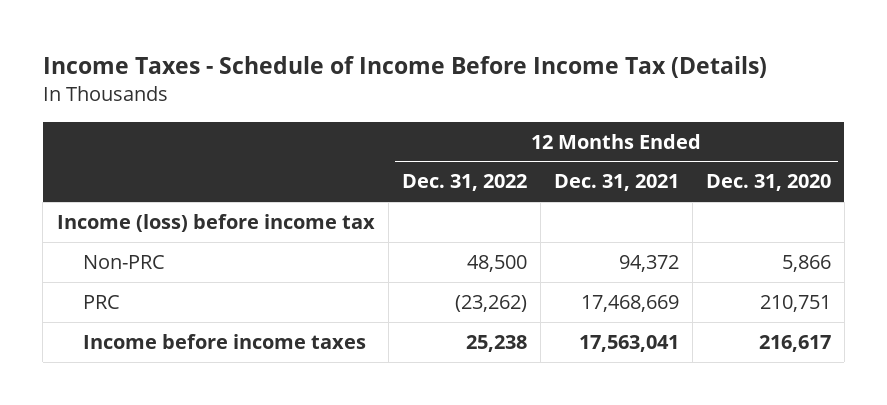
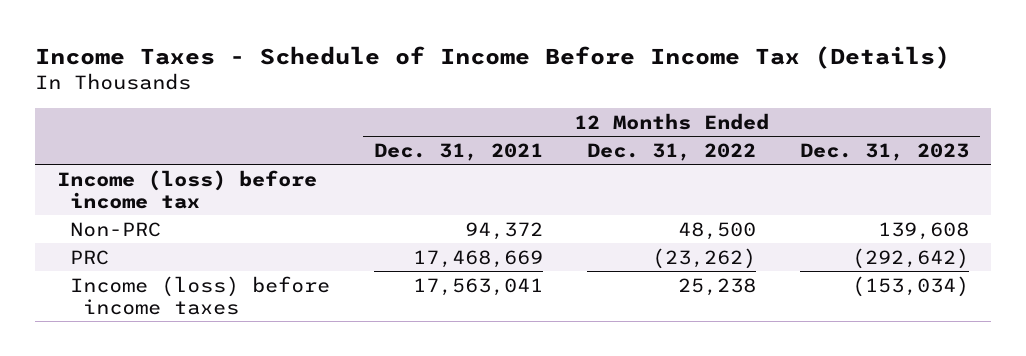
- | 12 Months Ended Dec. 31, 2022 | 12 Months Ended Dec. 31, 2021 | 12 Months Ended Dec. 31, 2020
+ | 12 Months Ended Dec. 31, 2021 | 12 Months Ended Dec. 31, 2022 | 12 Months Ended Dec. 31, 2023
- Income before income taxes | 25,238 | 17,563,041 | 216,617
+ Income (loss) before income taxes | 17,563,041 | 25,238 | (153,034)

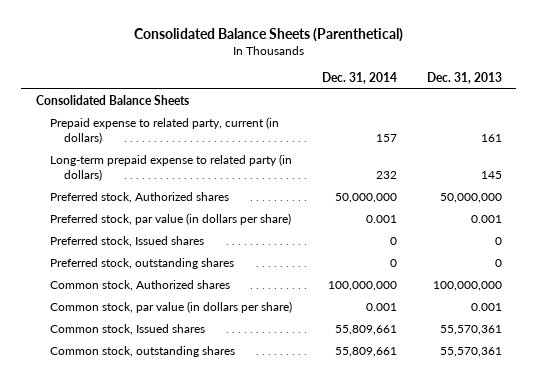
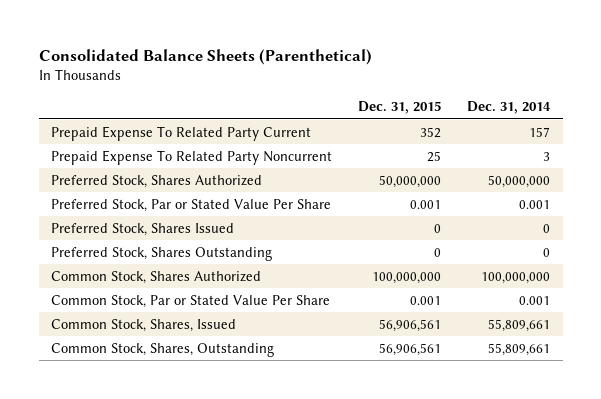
- | Dec. 31, 2014 | Dec. 31, 2013
+ | Dec. 31, 2015 | Dec. 31, 2014
- Consolidated Balance Sheets
- Prepaid expense to related party, current (in dollars) | 157 | 161
- Long-term prepaid expense to related party (in dollars) | 232 | 145
- Preferred stock, Authorized shares | 50,000,000 | 50,000,000
- Preferred stock, par value (in dollars per share) | 0.001 | 0.001
- Preferred stock, Issued shares | 0 | 0
- Preferred stock, outstanding shares | 0 | 0
- Common stock, Authorized shares | 100,000,000 | 100,000,000
- Common stock, par value (in dollars per share) | 0.001 | 0.001
- Common stock, Issued shares | 55,809,661 | 55,570,361
- Common stock, outstanding shares | 55,809,661 | 55,570,361
+ Prepaid Expense To Related Party Current | 352 | 157
+ Prepaid Expense To Related Party Noncurrent | 25 | 3
+ Preferred Stock, Shares Authorized | 50,000,000 | 50,000,000
+ Preferred Stock, Par or Stated Value Per Share | 0.001 | 0.001
+ Preferred Stock, Shares Issued | 0 | 0
+ Preferred Stock, Shares Outstanding | 0 | 0
+ Common Stock, Shares Authorized | 100,000,000 | 100,000,000
+ Common Stock, Par or Stated Value Per Share | 0.001 | 0.001
+ Common Stock, Shares, Issued | 56,906,561 | 55,809,661
+ Common Stock, Shares, Outstanding | 56,906,561 | 55,809,661

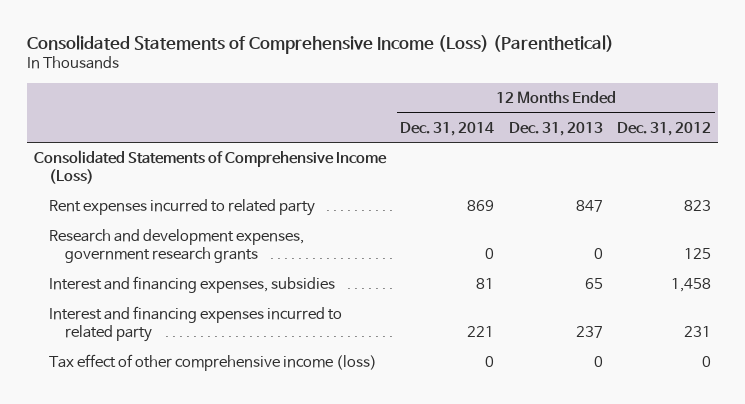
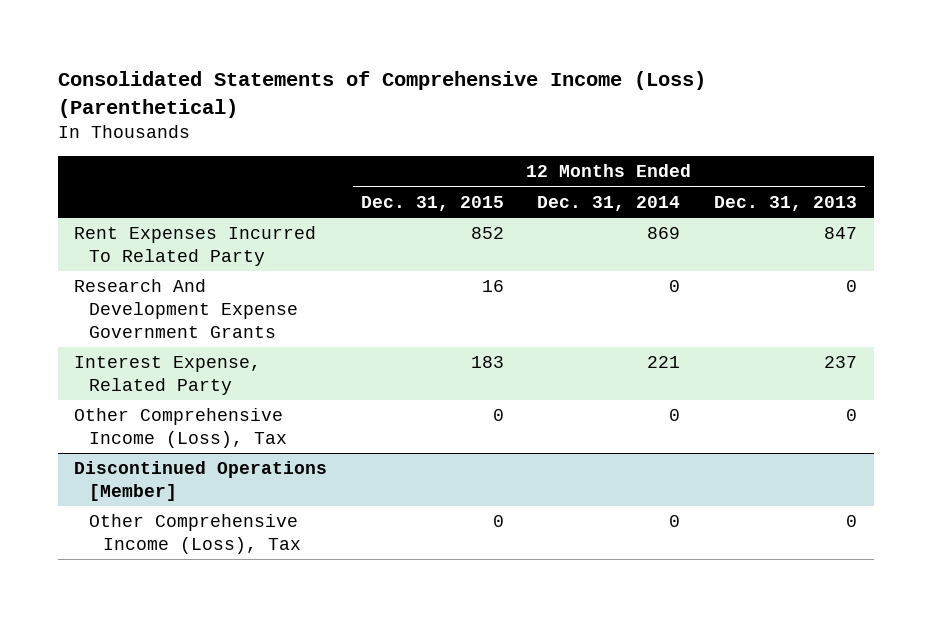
- | 12 Months Ended Dec. 31, 2014 | 12 Months Ended Dec. 31, 2013 | 12 Months Ended Dec. 31, 2012
+ | 12 Months Ended Dec. 31, 2015 | 12 Months Ended Dec. 31, 2014 | 12 Months Ended Dec. 31, 2013
- Consolidated Statements of Comprehensive Income (Loss)
- Rent expenses incurred to related party | 869 | 847 | 823
- Research and development expenses, government research grants | 0 | 0 | 125
- Interest and financing expenses, subsidies | 81 | 65 | 1,458
- Interest and financing expenses incurred to related party | 221 | 237 | 231
- Tax effect of other comprehensive income (loss) | 0 | 0 | 0
+ Rent Expenses Incurred To Related Party | 852 | 869 | 847
+ Research And Development Expense Government Grants | 16 | 0 | 0
+ Interest Expense, Related Party | 183 | 221 | 237
+ Other Comprehensive Income (Loss), Tax | 0 | 0 | 0
+ Discontinued Operations [Member]
+ Other Comprehensive Income (Loss), Tax | 0 | 0 | 0

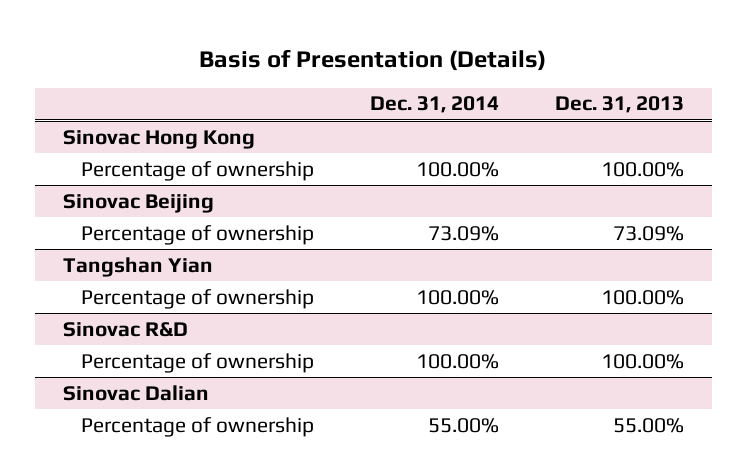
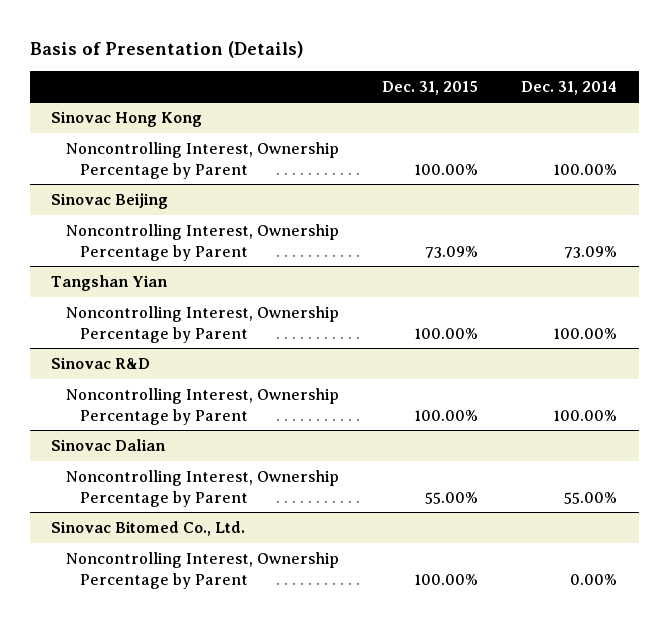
- | Dec. 31, 2014 | Dec. 31, 2013
+ | Dec. 31, 2015 | Dec. 31, 2014
@ Sinovac Hong Kong
- Percentage of ownership | 100.00% | 100.00%
+ Noncontrolling Interest, Ownership Percentage by Parent | 100.00% | 100.00%
@ Sinovac Beijing
- Percentage of ownership | 73.09% | 73.09%
+ Noncontrolling Interest, Ownership Percentage by Parent | 73.09% | 73.09%
@ Tangshan Yian
- Percentage of ownership | 100.00% | 100.00%
+ Noncontrolling Interest, Ownership Percentage by Parent | 100.00% | 100.00%
@ Sinovac R&D
- Percentage of ownership | 100.00% | 100.00%
+ Noncontrolling Interest, Ownership Percentage by Parent | 100.00% | 100.00%
@ Sinovac Dalian
- Percentage of ownership | 55.00% | 55.00%
+ Noncontrolling Interest, Ownership Percentage by Parent | 55.00% | 55.00%
+ Sinovac Bitomed Co., Ltd.
+ Noncontrolling Interest, Ownership Percentage by Parent | 100.00% | 0.00%

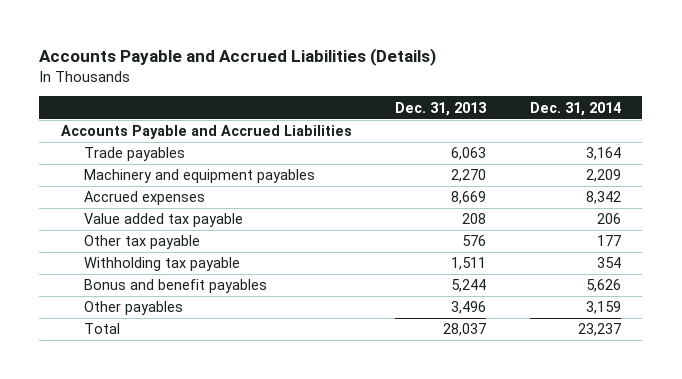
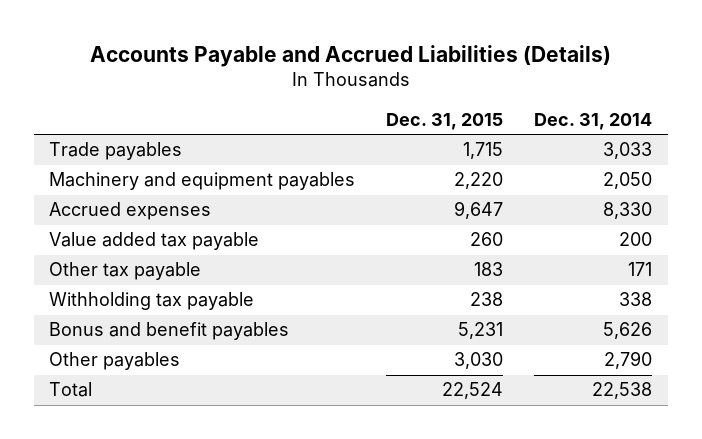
- | Dec. 31, 2013 | Dec. 31, 2014
+ | Dec. 31, 2015 | Dec. 31, 2014
- Accounts Payable and Accrued Liabilities
- Trade payables | 6,063 | 3,164
- Machinery and equipment payables | 2,270 | 2,209
- Accrued expenses | 8,669 | 8,342
- Value added tax payable | 208 | 206
- Other tax payable | 576 | 177
- Withholding tax payable | 1,511 | 354
+ Trade payables | 1,715 | 3,033
+ Machinery and equipment payables | 2,220 | 2,050
+ Accrued expenses | 9,647 | 8,330
+ Value added tax payable | 260 | 200
+ Other tax payable | 183 | 171
+ Withholding tax payable | 238 | 338
- Other payables | 3,496 | 3,159
- Total | 28,037 | 23,237
+ Other payables | 3,030 | 2,790
+ Total | 22,524 | 22,538

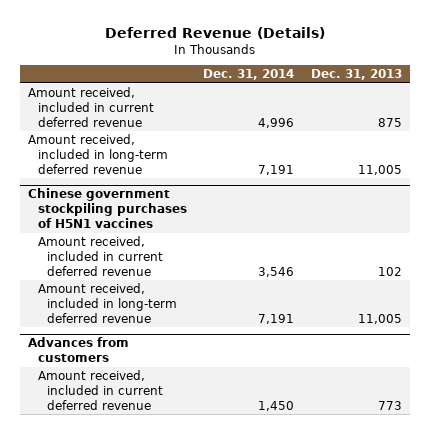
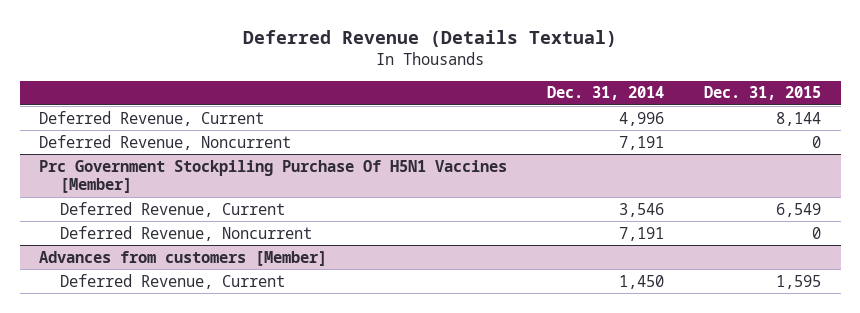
- Deferred Revenue (Details)
+ Deferred Revenue (Details Textual)
- | Dec. 31, 2014 | Dec. 31, 2013
+ | Dec. 31, 2014 | Dec. 31, 2015
- Amount received, included in current deferred revenue | 4,996 | 875
- Amount received, included in long-term deferred revenue | 7,191 | 11,005
- Chinese government stockpiling purchases of H5N1 vaccines
- Amount received, included in current deferred revenue | 3,546 | 102
- Amount received, included in long-term deferred revenue | 7,191 | 11,005
- Advances from customers
- Amount received, included in current deferred revenue | 1,450 | 773
+ Deferred Revenue, Current | 4,996 | 8,144
+ Deferred Revenue, Noncurrent | 7,191 | 0
+ Prc Government Stockpiling Purchase Of H5N1 Vaccines [Member]
+ Deferred Revenue, Current | 3,546 | 6,549
+ Deferred Revenue, Noncurrent | 7,191 | 0
+ Advances from customers [Member]
+ Deferred Revenue, Current | 1,450 | 1,595

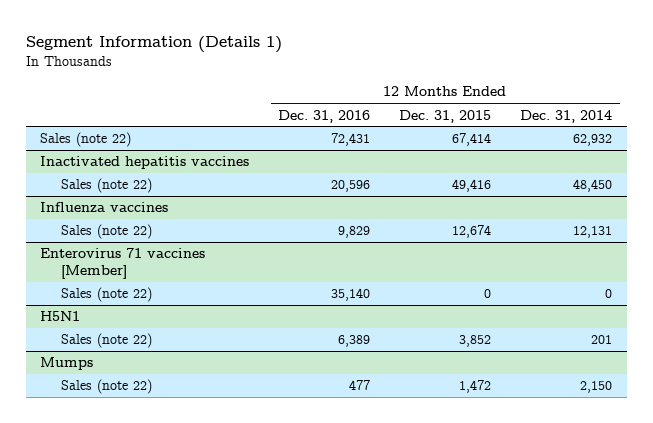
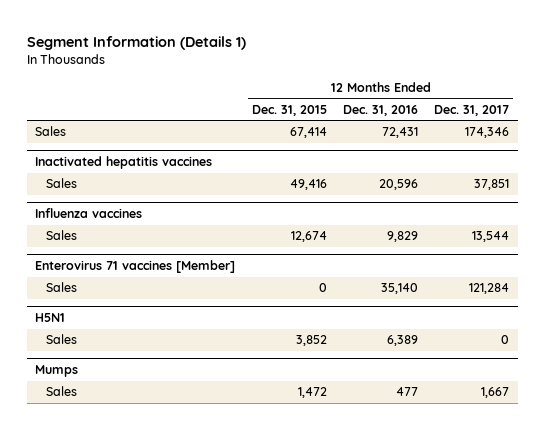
- | 12 Months Ended Dec. 31, 2016 | 12 Months Ended Dec. 31, 2015 | 12 Months Ended Dec. 31, 2014
+ | 12 Months Ended Dec. 31, 2015 | 12 Months Ended Dec. 31, 2016 | 12 Months Ended Dec. 31, 2017
- Sales (note 22) | 72,431 | 67,414 | 62,932
+ Sales | 67,414 | 72,431 | 174,346
@ Inactivated hepatitis vaccines
- Sales (note 22) | 20,596 | 49,416 | 48,450
+ Sales | 49,416 | 20,596 | 37,851
@ Influenza vaccines
- Sales (note 22) | 9,829 | 12,674 | 12,131
+ Sales | 12,674 | 9,829 | 13,544
@ Enterovirus 71 vaccines [Member]
- Sales (note 22) | 35,140 | 0 | 0
+ Sales | 0 | 35,140 | 121,284
@ H5N1
- Sales (note 22) | 6,389 | 3,852 | 201
+ Sales | 3,852 | 6,389 | 0
@ Mumps
- Sales (note 22) | 477 | 1,472 | 2,150
+ Sales | 1,472 | 477 | 1,667

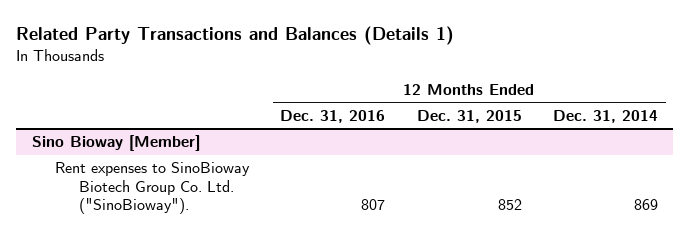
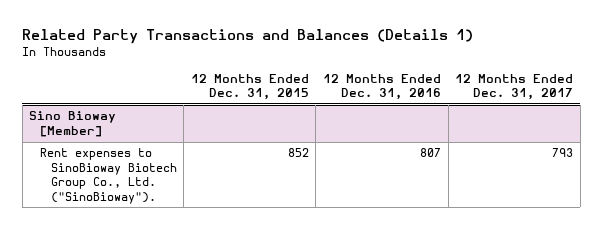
- | 12 Months Ended Dec. 31, 2016 | 12 Months Ended Dec. 31, 2015 | 12 Months Ended Dec. 31, 2014
+ | 12 Months Ended Dec. 31, 2015 | 12 Months Ended Dec. 31, 2016 | 12 Months Ended Dec. 31, 2017
@ Sino Bioway [Member]
- Rent expenses to SinoBioway Biotech Group Co. Ltd. ("SinoBioway"). | 807 | 852 | 869
+ Rent expenses to SinoBioway Biotech Group Co., Ltd. ("SinoBioway"). | 852 | 807 | 793

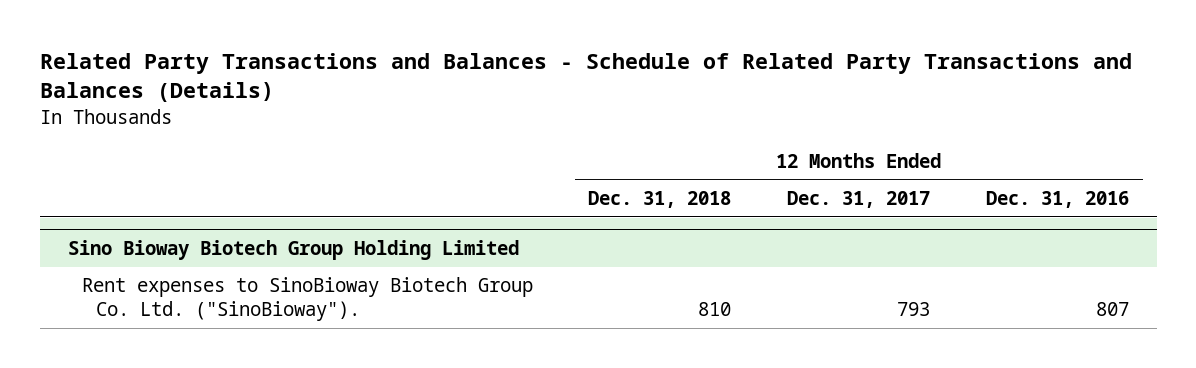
- Related Party Transactions and Balances (Details 1)
+ Related Party Transactions and Balances - Schedule of Related Party Transactions and Balances (Details)
- | 12 Months Ended Dec. 31, 2015 | 12 Months Ended Dec. 31, 2016 | 12 Months Ended Dec. 31, 2017
+ | 12 Months Ended Dec. 31, 2018 | 12 Months Ended Dec. 31, 2017 | 12 Months Ended Dec. 31, 2016
- Sino Bioway [Member]
- Rent expenses to SinoBioway Biotech Group Co., Ltd. ("SinoBioway"). | 852 | 807 | 793
+ Sino Bioway Biotech Group Holding Limited
+ Rent expenses to SinoBioway Biotech Group Co. Ltd. ("SinoBioway"). | 810 | 793 | 807

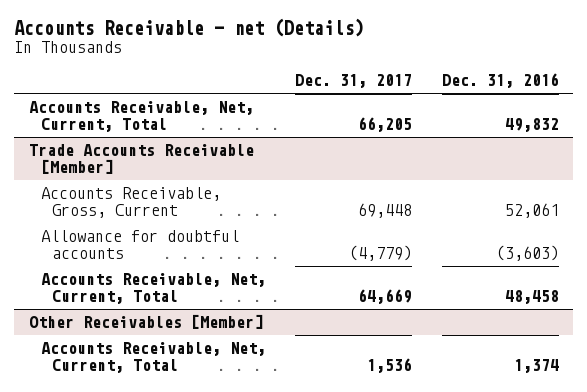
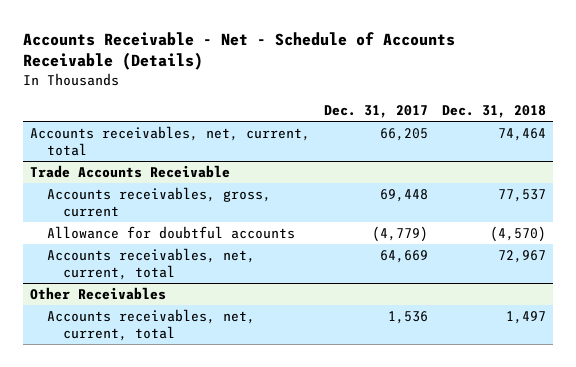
- Accounts Receivable - net (Details)
+ Accounts Receivable - Net - Schedule of Accounts Receivable (Details)
- | Dec. 31, 2017 | Dec. 31, 2016
+ | Dec. 31, 2017 | Dec. 31, 2018
- Accounts Receivable, Net, Current, Total | 66,205 | 49,832
- Trade Accounts Receivable [Member]
- Accounts Receivable, Gross, Current | 69,448 | 52,061
+ Accounts receivables, net, current, total | 66,205 | 74,464
+ Trade Accounts Receivable
+ Accounts receivables, gross, current | 69,448 | 77,537
- Accounts Receivable, Net, Current, Total | 64,669 | 48,458
- Other Receivables [Member]
- Accounts Receivable, Net, Current, Total | 1,536 | 1,374
+ Accounts receivables, net, current, total | 64,669 | 72,967
+ Other Receivables
+ Accounts receivables, net, current, total | 1,536 | 1,497

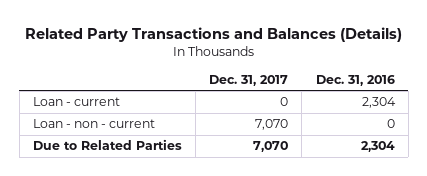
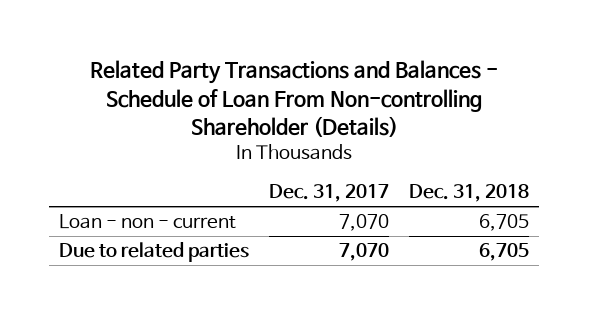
- Related Party Transactions and Balances (Details)
+ Related Party Transactions and Balances - Schedule of Loan From Non-controlling Shareholder (Details)
- | Dec. 31, 2017 | Dec. 31, 2016
+ | Dec. 31, 2017 | Dec. 31, 2018
- Loan - current | 0 | 2,304
- Due to Related Parties | 7,070 | 2,304
+ Due to related parties | 7,070 | 6,705

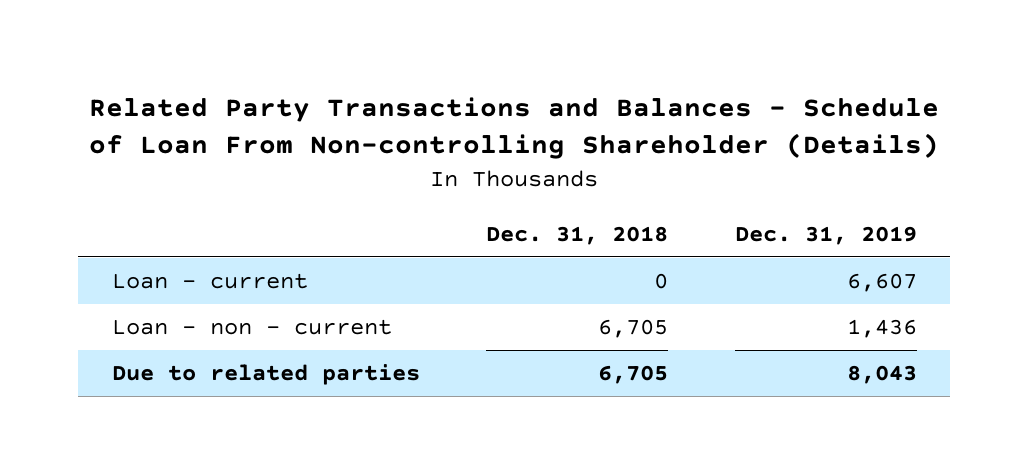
- | Dec. 31, 2017 | Dec. 31, 2018
+ | Dec. 31, 2018 | Dec. 31, 2019
+ Loan - current | 0 | 6,607

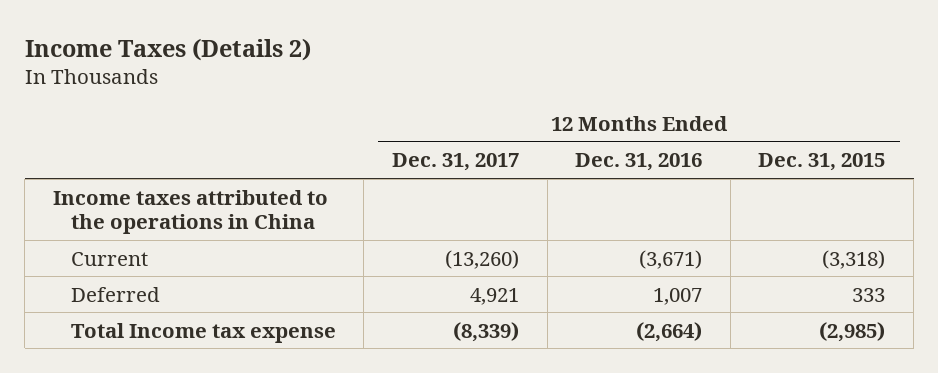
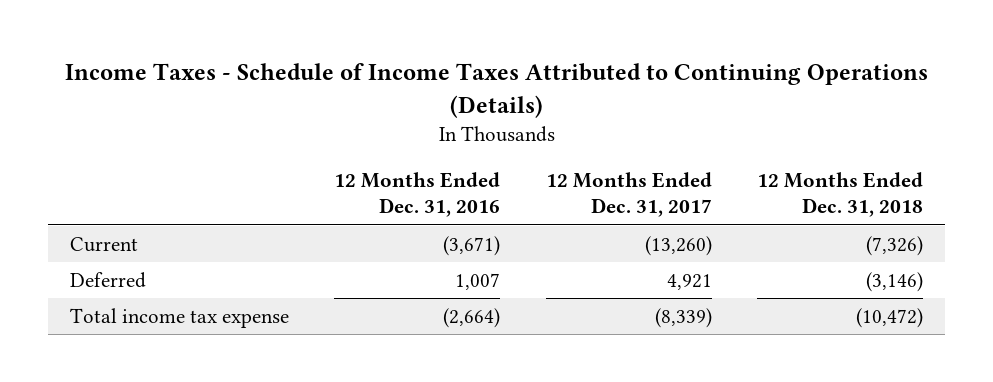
- Income Taxes (Details 2)
+ Income Taxes - Schedule of Income Taxes Attributed to Continuing Operations (Details)
- | 12 Months Ended Dec. 31, 2017 | 12 Months Ended Dec. 31, 2016 | 12 Months Ended Dec. 31, 2015
+ | 12 Months Ended Dec. 31, 2016 | 12 Months Ended Dec. 31, 2017 | 12 Months Ended Dec. 31, 2018
- Income taxes attributed to the operations in China
- Total Income tax expense | (8,339) | (2,664) | (2,985)
+ Total income tax expense | (2,664) | (8,339) | (10,472)

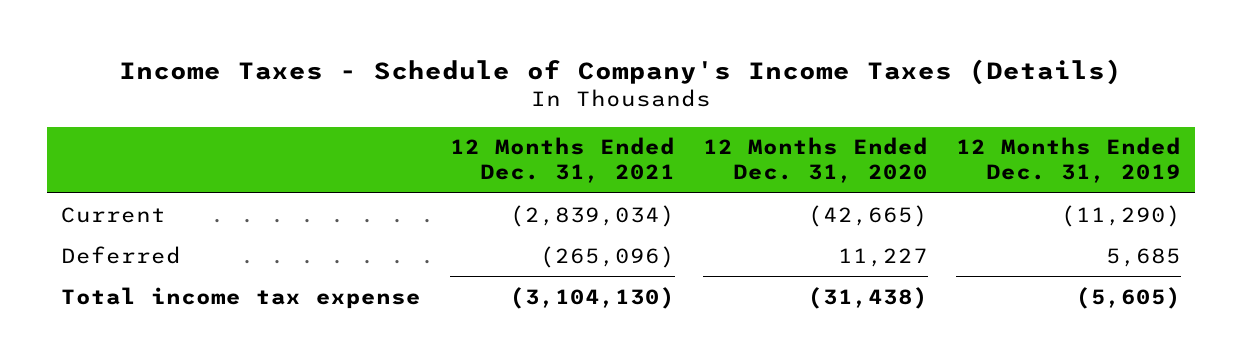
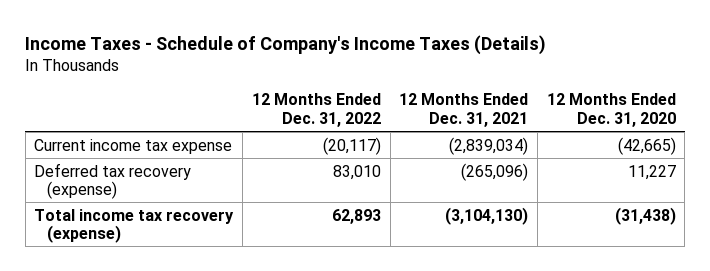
- | 12 Months Ended Dec. 31, 2021 | 12 Months Ended Dec. 31, 2020 | 12 Months Ended Dec. 31, 2019
+ | 12 Months Ended Dec. 31, 2022 | 12 Months Ended Dec. 31, 2021 | 12 Months Ended Dec. 31, 2020
- Current | (2,839,034) | (42,665) | (11,290)
- Deferred | (265,096) | 11,227 | 5,685
- Total income tax expense | (3,104,130) | (31,438) | (5,605)
+ Current income tax expense | (20,117) | (2,839,034) | (42,665)
+ Deferred tax recovery (expense) | 83,010 | (265,096) | 11,227
+ Total income tax recovery (expense) | 62,893 | (3,104,130) | (31,438)

